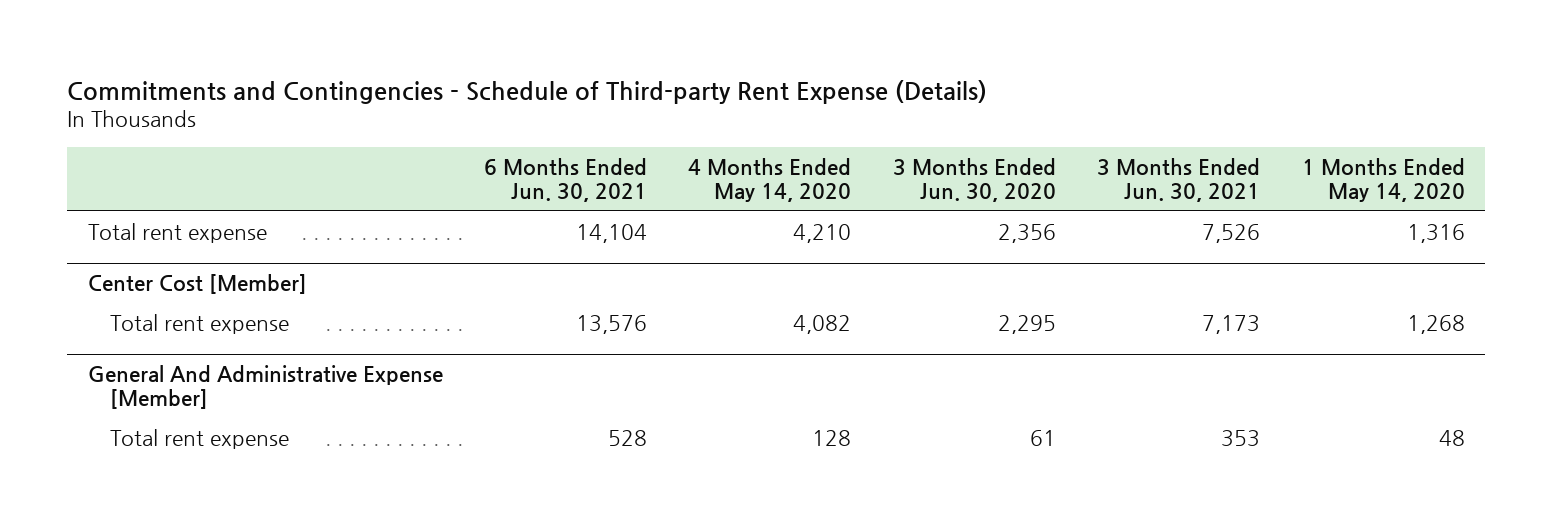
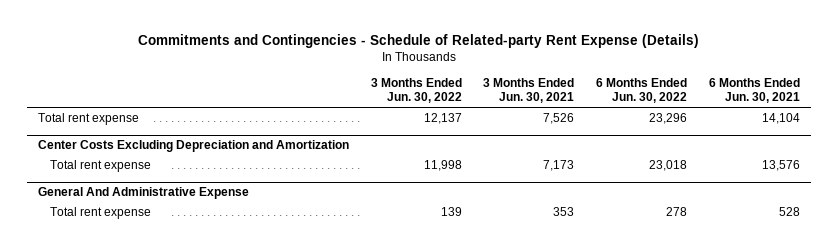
- Commitments and Contingencies - Schedule of Third-party Rent Expense (Details)
+ Commitments and Contingencies - Schedule of Related-party Rent Expense (Details)
- | 6 Months Ended Jun. 30, 2021 | 4 Months Ended May 14, 2020 | 3 Months Ended Jun. 30, 2020 | 3 Months Ended Jun. 30, 2021 | 1 Months Ended May 14, 2020
+ | 3 Months Ended Jun. 30, 2022 | 3 Months Ended Jun. 30, 2021 | 6 Months Ended Jun. 30, 2022 | 6 Months Ended Jun. 30, 2021
- Center Cost [Member]
+ Center Costs Excluding Depreciation and Amortization
- General And Administrative Expense [Member]
+ General And Administrative Expense

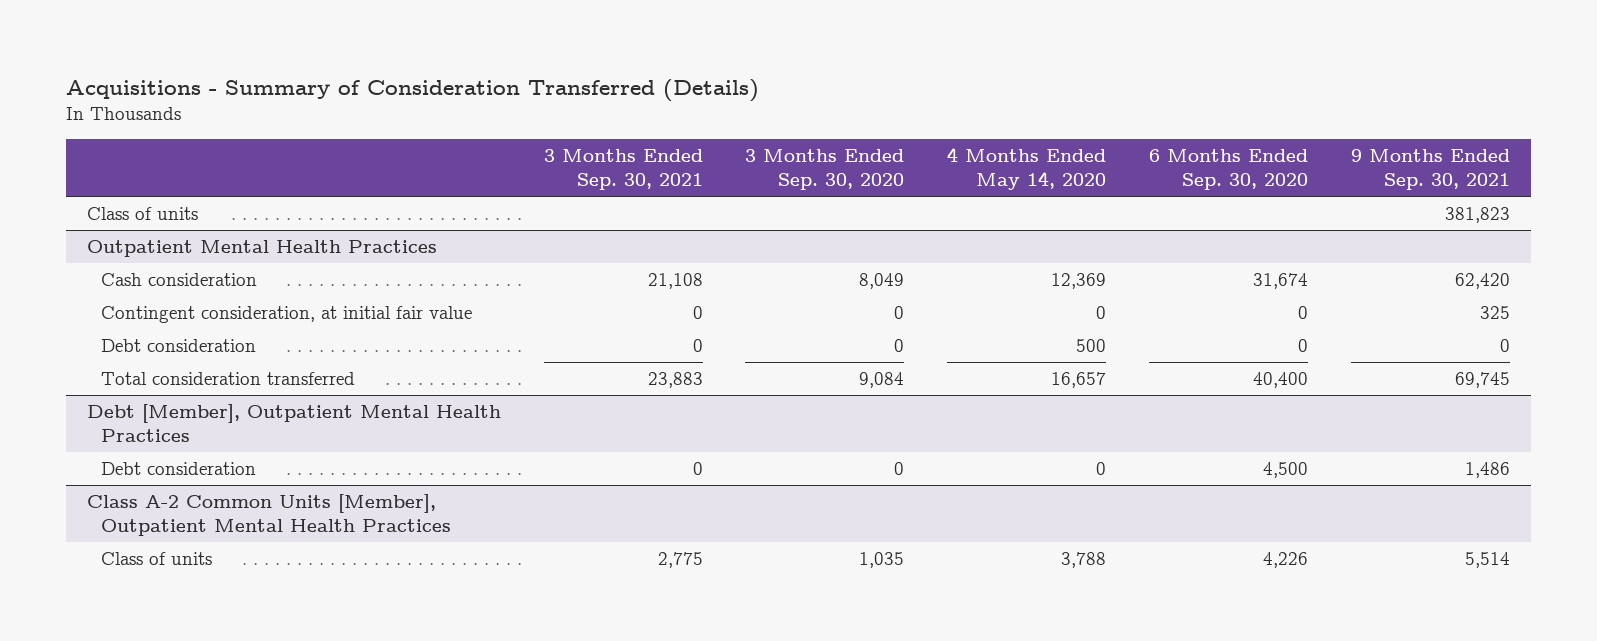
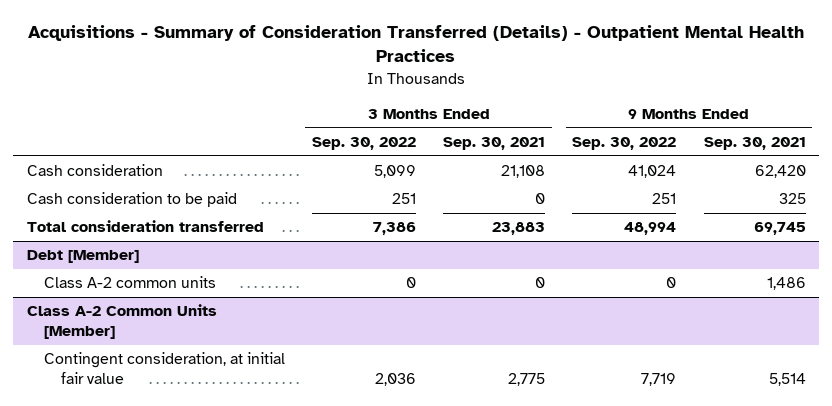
- Acquisitions - Summary of Consideration Transferred (Details)
+ Acquisitions - Summary of Consideration Transferred (Details) - Outpatient Mental Health Practices
- | 3 Months Ended Sep. 30, 2021 | 3 Months Ended Sep. 30, 2020 | 4 Months Ended May 14, 2020 | 6 Months Ended Sep. 30, 2020 | 9 Months Ended Sep. 30, 2021
+ | 3 Months Ended Sep. 30, 2022 | 3 Months Ended Sep. 30, 2021 | 9 Months Ended Sep. 30, 2022 | 9 Months Ended Sep. 30, 2021
- Class of units | | | | | 381,823
- Outpatient Mental Health Practices
- Contingent consideration, at initial fair value | 0 | 0 | 0 | 0 | 325
- Debt consideration | 0 | 0 | 500 | 0 | 0
+ Cash consideration to be paid | 251 | 0 | 251 | 325
- Debt [Member], Outpatient Mental Health Practices
- Debt consideration | 0 | 0 | 0 | 4,500 | 1,486
- Class A-2 Common Units [Member], Outpatient Mental Health Practices
- Class of units | 2,775 | 1,035 | 3,788 | 4,226 | 5,514
+ Debt [Member]
+ Class A-2 common units | 0 | 0 | 0 | 1,486
+ Class A-2 Common Units [Member]
+ Contingent consideration, at initial fair value | 2,036 | 2,775 | 7,719 | 5,514

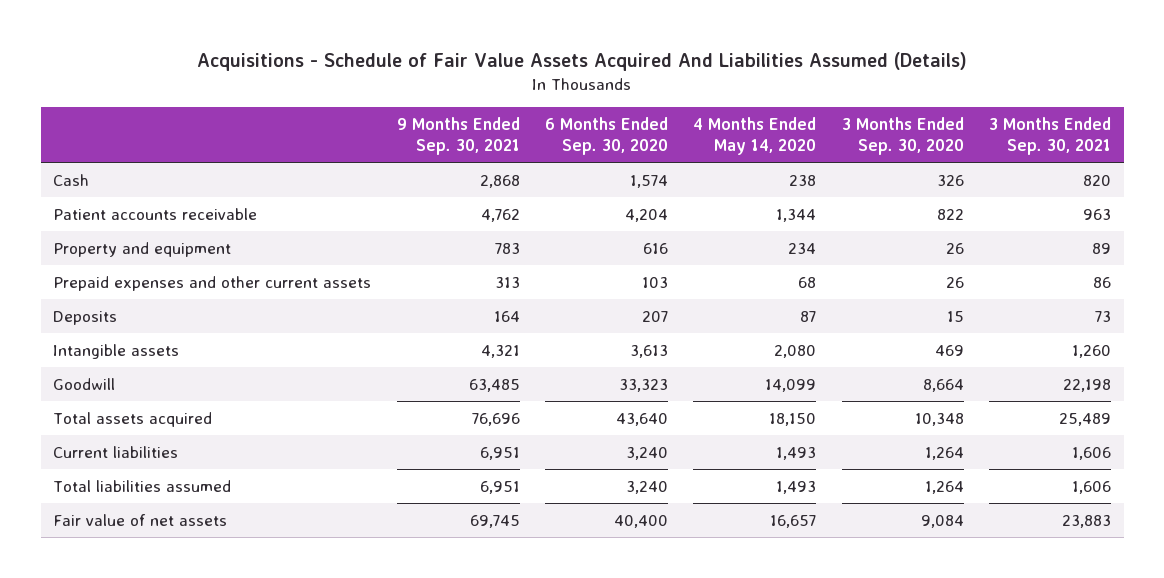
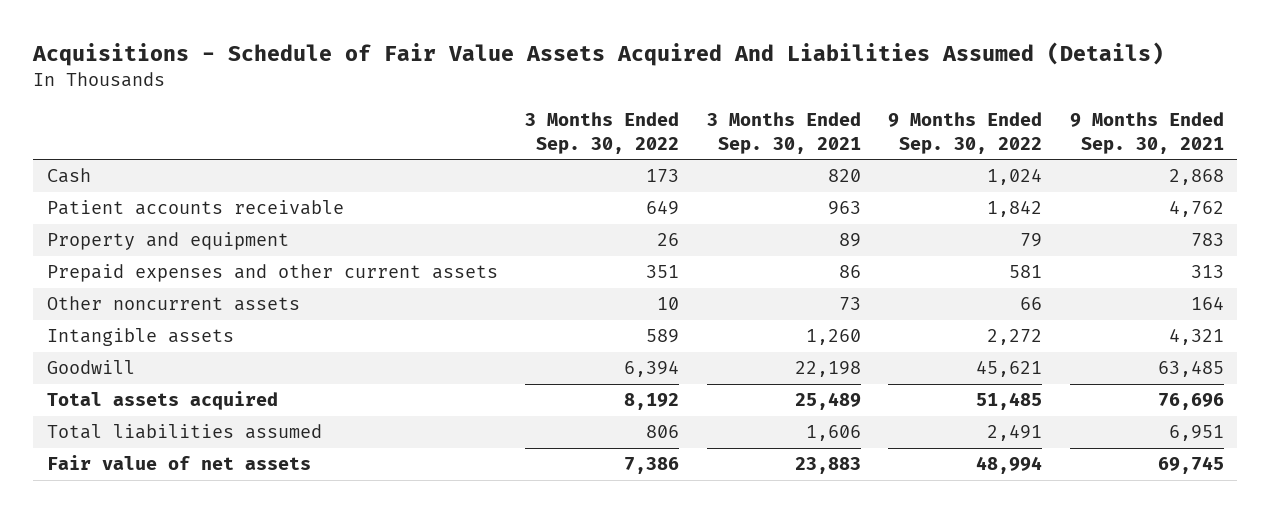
- | 9 Months Ended Sep. 30, 2021 | 6 Months Ended Sep. 30, 2020 | 4 Months Ended May 14, 2020 | 3 Months Ended Sep. 30, 2020 | 3 Months Ended Sep. 30, 2021
+ | 3 Months Ended Sep. 30, 2022 | 3 Months Ended Sep. 30, 2021 | 9 Months Ended Sep. 30, 2022 | 9 Months Ended Sep. 30, 2021
- Deposits | 164 | 207 | 87 | 15 | 73
+ Other noncurrent assets | 10 | 73 | 66 | 164
- Current liabilities | 6,951 | 3,240 | 1,493 | 1,264 | 1,606

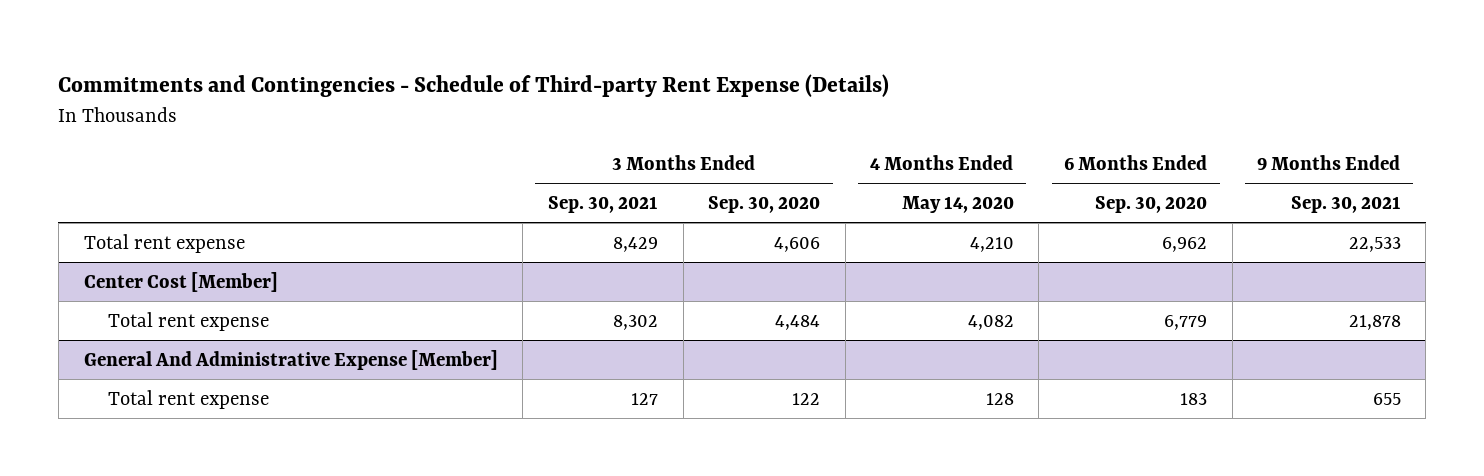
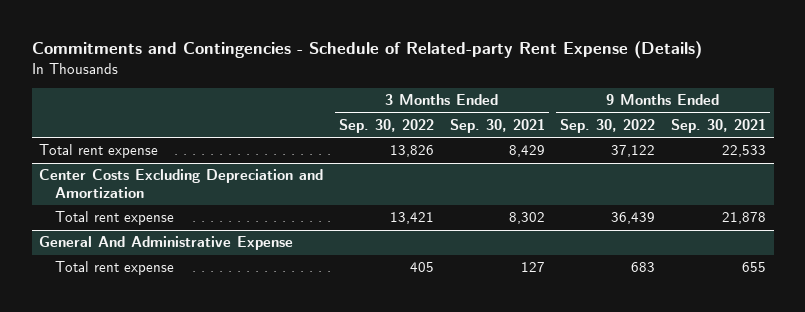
- Commitments and Contingencies - Schedule of Third-party Rent Expense (Details)
+ Commitments and Contingencies - Schedule of Related-party Rent Expense (Details)
- | 3 Months Ended Sep. 30, 2021 | 3 Months Ended Sep. 30, 2020 | 4 Months Ended May 14, 2020 | 6 Months Ended Sep. 30, 2020 | 9 Months Ended Sep. 30, 2021
+ | 3 Months Ended Sep. 30, 2022 | 3 Months Ended Sep. 30, 2021 | 9 Months Ended Sep. 30, 2022 | 9 Months Ended Sep. 30, 2021
- Center Cost [Member]
+ Center Costs Excluding Depreciation and Amortization
- General And Administrative Expense [Member]
+ General And Administrative Expense

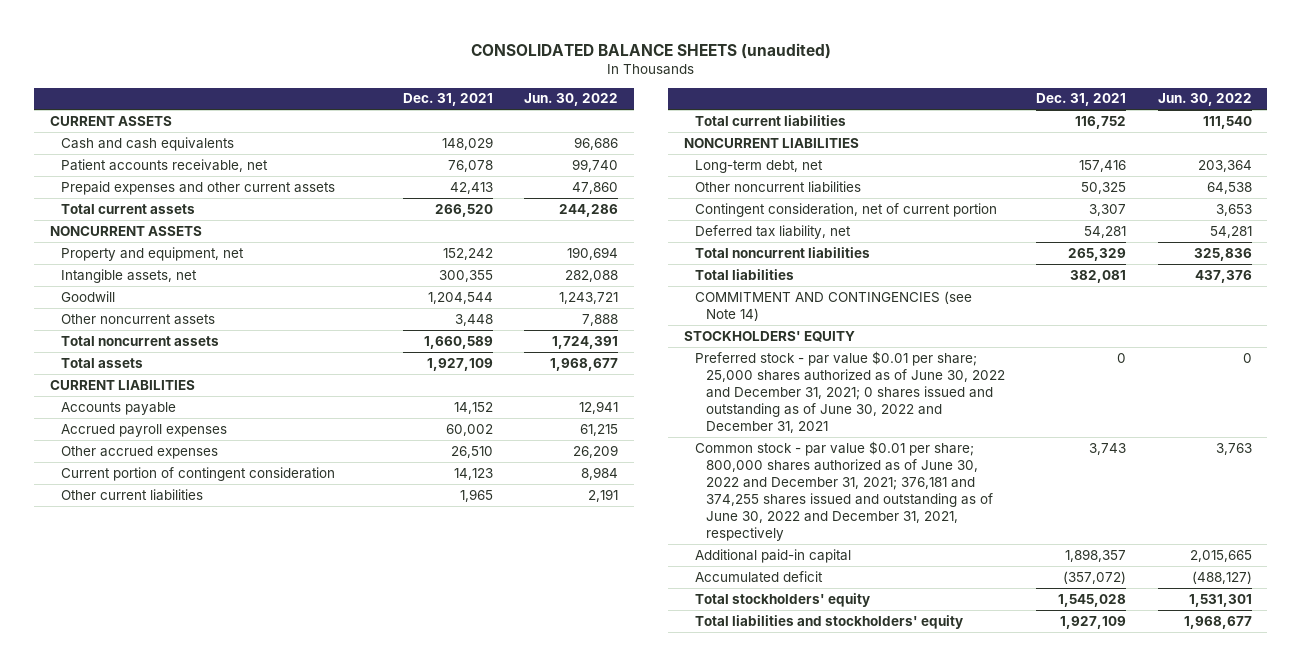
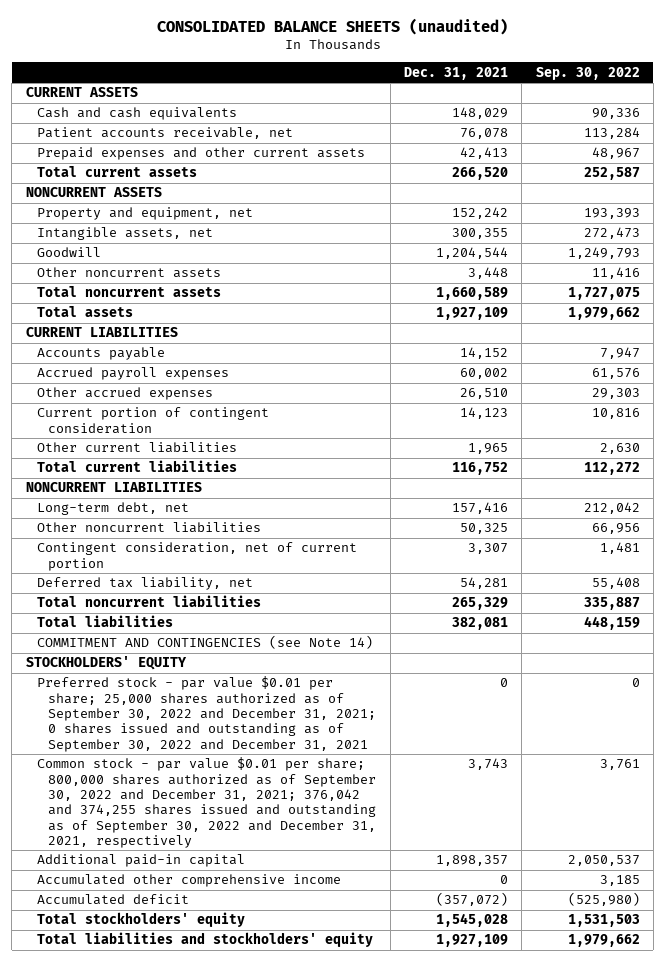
- | Dec. 31, 2021 | Jun. 30, 2022
+ | Dec. 31, 2021 | Sep. 30, 2022
- Preferred stock - par value $0.01 per share; 25,000 shares authorized as of June 30, 2022 and December 31, 2021; 0 shares issued and outstanding as of June 30, 2022 and December 31, 2021 | 0 | 0
- Common stock - par value $0.01 per share; 800,000 shares authorized as of June 30, 2022 and December 31, 2021; 376,181 and 374,255 shares issued and outstanding as of June 30, 2022 and December 31, 2021, respectively | 3,743 | 3,763
+ Preferred stock - par value $0.01 per share; 25,000 shares authorized as of September 30, 2022 and December 31, 2021; 0 shares issued and outstanding as of September 30, 2022 and December 31, 2021 | 0 | 0
+ Common stock - par value $0.01 per share; 800,000 shares authorized as of September 30, 2022 and December 31, 2021; 376,042 and 374,255 shares issued and outstanding as of September 30, 2022 and December 31, 2021, respectively | 3,743 | 3,761
+ Accumulated other comprehensive income | 0 | 3,185

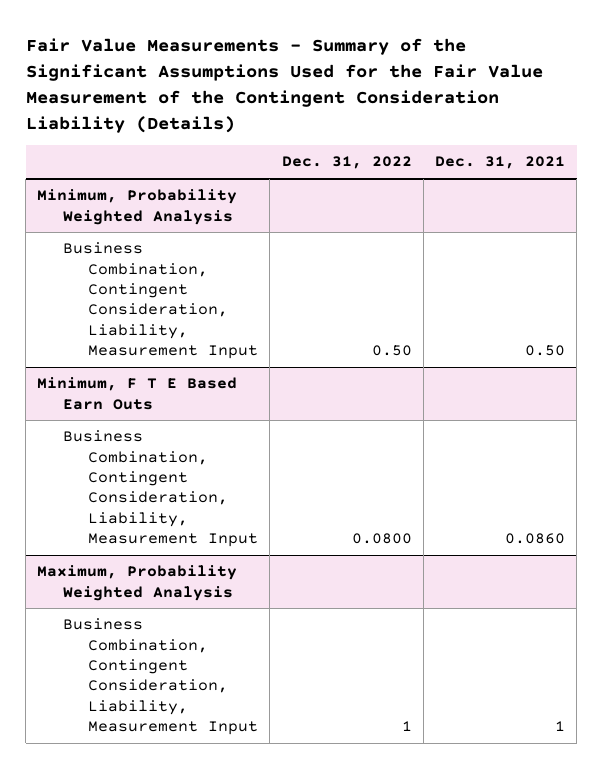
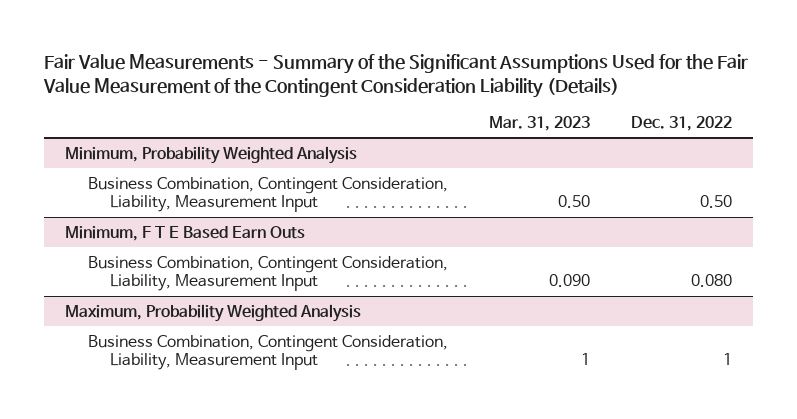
- | Dec. 31, 2022 | Dec. 31, 2021
+ | Mar. 31, 2023 | Dec. 31, 2022
@ Minimum, F T E Based Earn Outs
- Business Combination, Contingent Consideration, Liability, Measurement Input | 0.0800 | 0.0860
+ Business Combination, Contingent Consideration, Liability, Measurement Input | 0.090 | 0.080

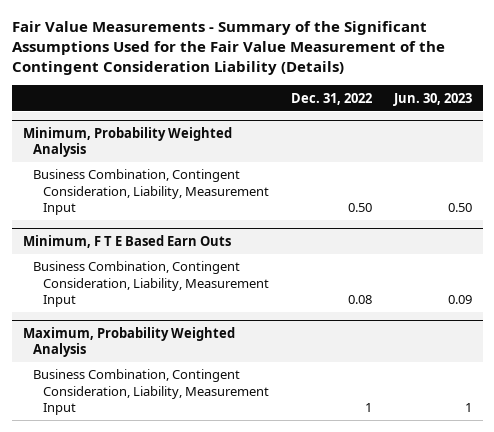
- | Mar. 31, 2023 | Dec. 31, 2022
+ | Dec. 31, 2022 | Jun. 30, 2023
@ Minimum, F T E Based Earn Outs
- Business Combination, Contingent Consideration, Liability, Measurement Input | 0.090 | 0.080
+ Business Combination, Contingent Consideration, Liability, Measurement Input | 0.08 | 0.09

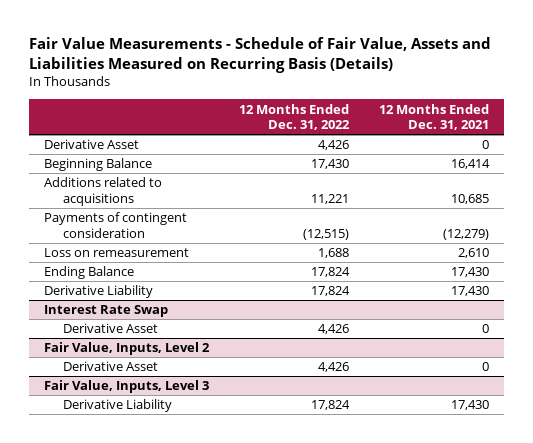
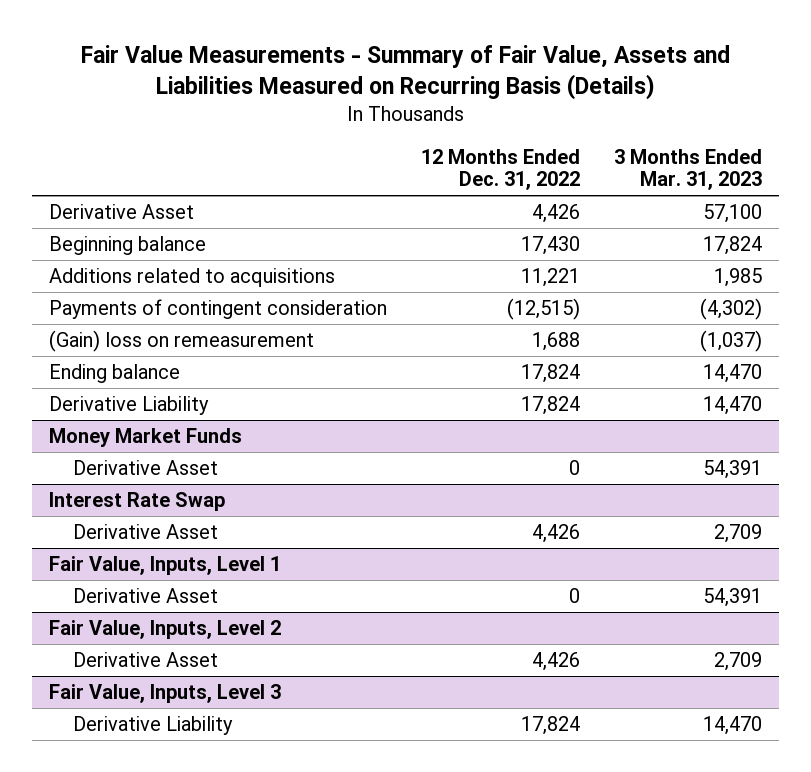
- Fair Value Measurements - Schedule of Fair Value, Assets and Liabilities Measured on Recurring Basis (Details)
+ Fair Value Measurements - Summary of Fair Value, Assets and Liabilities Measured on Recurring Basis (Details)
- | 12 Months Ended Dec. 31, 2022 | 12 Months Ended Dec. 31, 2021
+ | 12 Months Ended Dec. 31, 2022 | 3 Months Ended Mar. 31, 2023
- Beginning Balance | 17,430 | 16,414
+ Beginning balance | 17,430 | 17,824
- Loss on remeasurement | 1,688 | 2,610
- Ending Balance | 17,824 | 17,430
+ (Gain) loss on remeasurement | 1,688 | (1,037)
+ Ending balance | 17,824 | 14,470
+ Money Market Funds
+ Derivative Asset | 0 | 54,391
+ Fair Value, Inputs, Level 1
+ Derivative Asset | 0 | 54,391

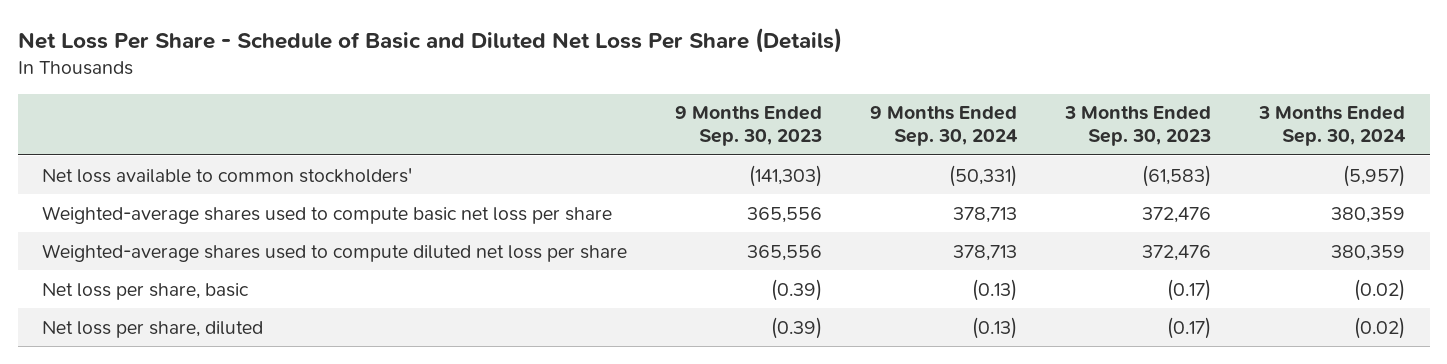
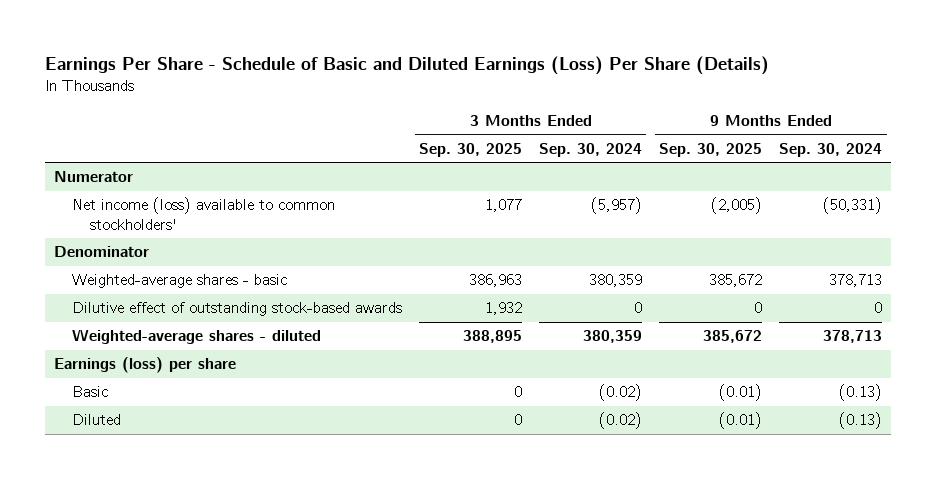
- Net Loss Per Share - Schedule of Basic and Diluted Net Loss Per Share (Details)
+ Earnings Per Share - Schedule of Basic and Diluted Earnings (Loss) Per Share (Details)
- | 9 Months Ended Sep. 30, 2023 | 9 Months Ended Sep. 30, 2024 | 3 Months Ended Sep. 30, 2023 | 3 Months Ended Sep. 30, 2024
+ | 3 Months Ended Sep. 30, 2025 | 3 Months Ended Sep. 30, 2024 | 9 Months Ended Sep. 30, 2025 | 9 Months Ended Sep. 30, 2024
- Net loss available to common stockholders' | (141,303) | (50,331) | (61,583) | (5,957)
- Weighted-average shares used to compute basic net loss per share | 365,556 | 378,713 | 372,476 | 380,359
- Weighted-average shares used to compute diluted net loss per share | 365,556 | 378,713 | 372,476 | 380,359
- Net loss per share, basic | (0.39) | (0.13) | (0.17) | (0.02)
- Net loss per share, diluted | (0.39) | (0.13) | (0.17) | (0.02)
+ Numerator
+ Net income (loss) available to common stockholders' | 1,077 | (5,957) | (2,005) | (50,331)
+ Denominator
+ Weighted-average shares - basic | 386,963 | 380,359 | 385,672 | 378,713
+ Dilutive effect of outstanding stock-based awards | 1,932 | 0 | 0 | 0
+ Weighted-average shares - diluted | 388,895 | 380,359 | 385,672 | 378,713
+ Earnings (loss) per share
+ Basic | 0 | (0.02) | (0.01) | (0.13)
+ Diluted | 0 | (0.02) | (0.01) | (0.13)

